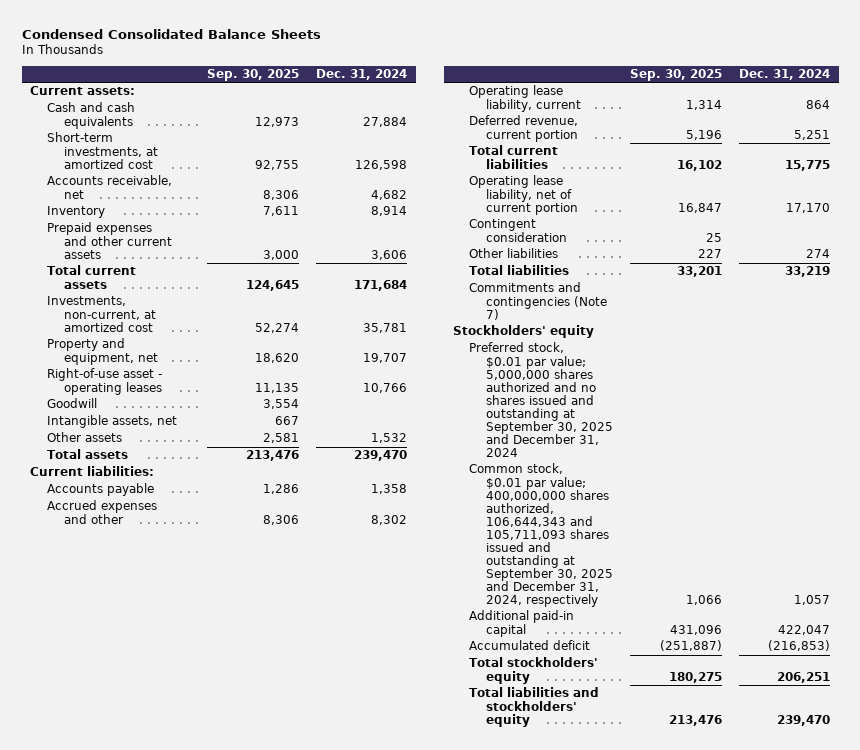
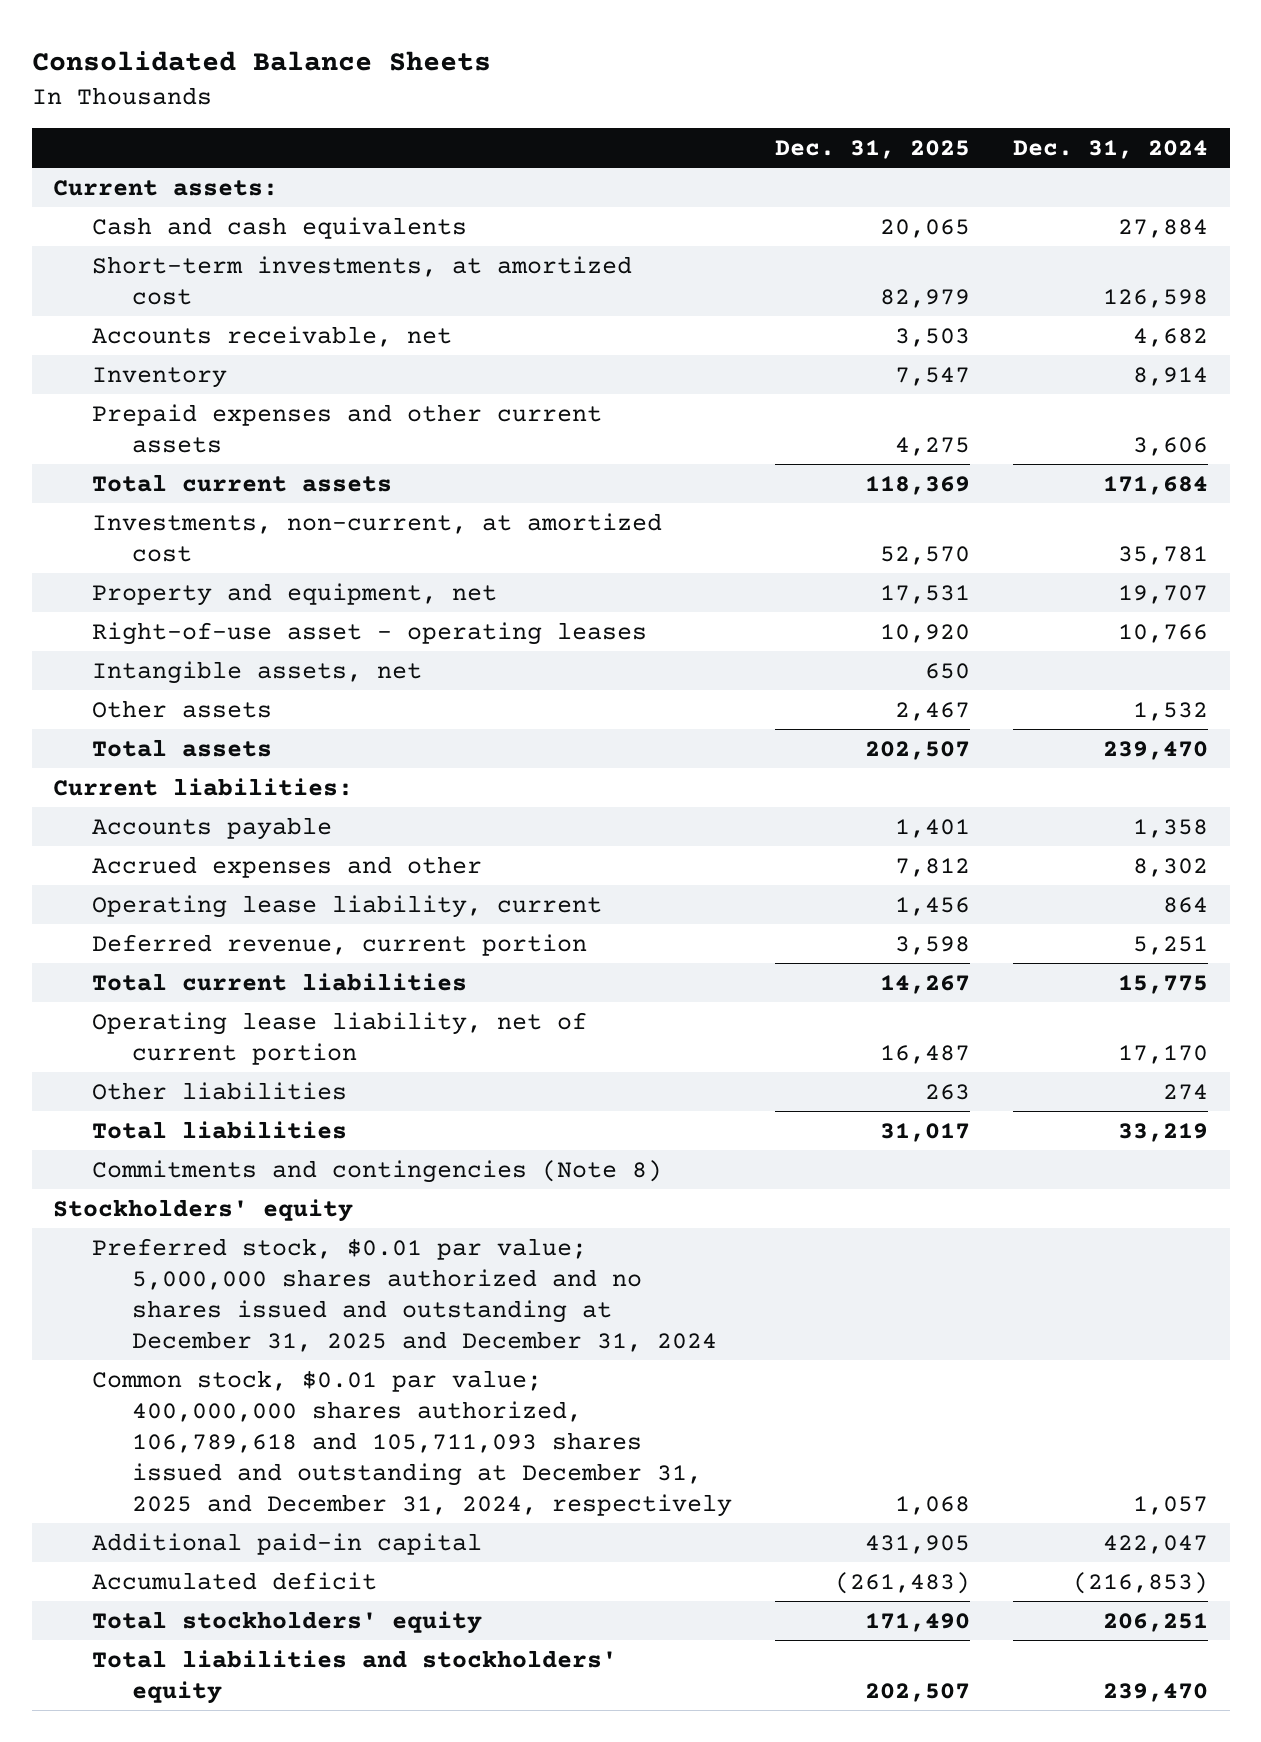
- Condensed Consolidated Balance Sheets
+ Consolidated Balance Sheets
- | Sep. 30, 2025 | Dec. 31, 2024
+ | Dec. 31, 2025 | Dec. 31, 2024
- Goodwill | 3,554 |
- Contingent consideration | 25 |
- Commitments and contingencies (Note 7)
+ Commitments and contingencies (Note 8)
- Preferred stock, $0.01 par value; 5,000,000 shares authorized and no shares issued and outstanding at September 30, 2025 and December 31, 2024
- Common stock, $0.01 par value; 400,000,000 shares authorized, 106,644,343 and 105,711,093 shares issued and outstanding at September 30, 2025 and December 31, 2024, respectively | 1,066 | 1,057
+ Preferred stock, $0.01 par value; 5,000,000 shares authorized and no shares issued and outstanding at December 31, 2025 and December 31, 2024
+ Common stock, $0.01 par value; 400,000,000 shares authorized, 106,789,618 and 105,711,093 shares issued and outstanding at December 31, 2025 and December 31, 2024, respectively | 1,068 | 1,057

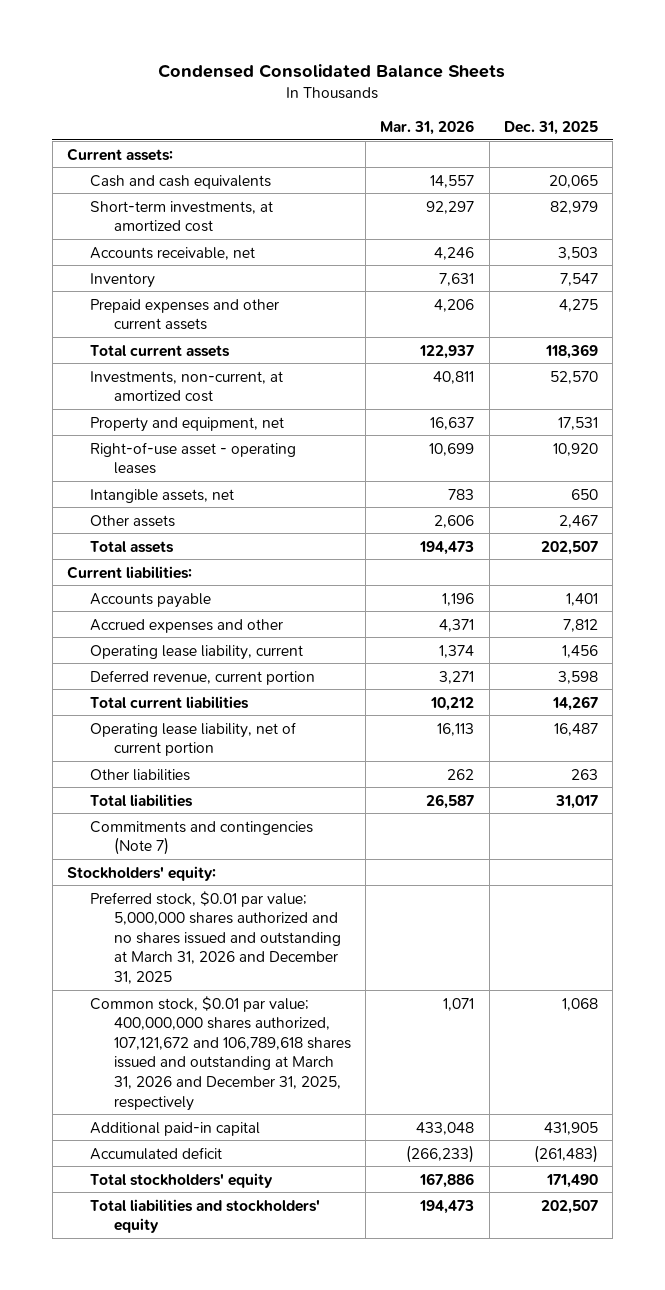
- Consolidated Balance Sheets
+ Condensed Consolidated Balance Sheets
- | Dec. 31, 2025 | Dec. 31, 2024
+ | Mar. 31, 2026 | Dec. 31, 2025
- Commitments and contingencies (Note 8)
- Stockholders' equity
- Preferred stock, $0.01 par value; 5,000,000 shares authorized and no shares issued and outstanding at December 31, 2025 and December 31, 2024
- Common stock, $0.01 par value; 400,000,000 shares authorized, 106,789,618 and 105,711,093 shares issued and outstanding at December 31, 2025 and December 31, 2024, respectively | 1,068 | 1,057
+ Commitments and contingencies (Note 7)
+ Stockholders' equity:
+ Preferred stock, $0.01 par value; 5,000,000 shares authorized and no shares issued and outstanding at March 31, 2026 and December 31, 2025
+ Common stock, $0.01 par value; 400,000,000 shares authorized, 107,121,672 and 106,789,618 shares issued and outstanding at March 31, 2026 and December 31, 2025, respectively | 1,071 | 1,068

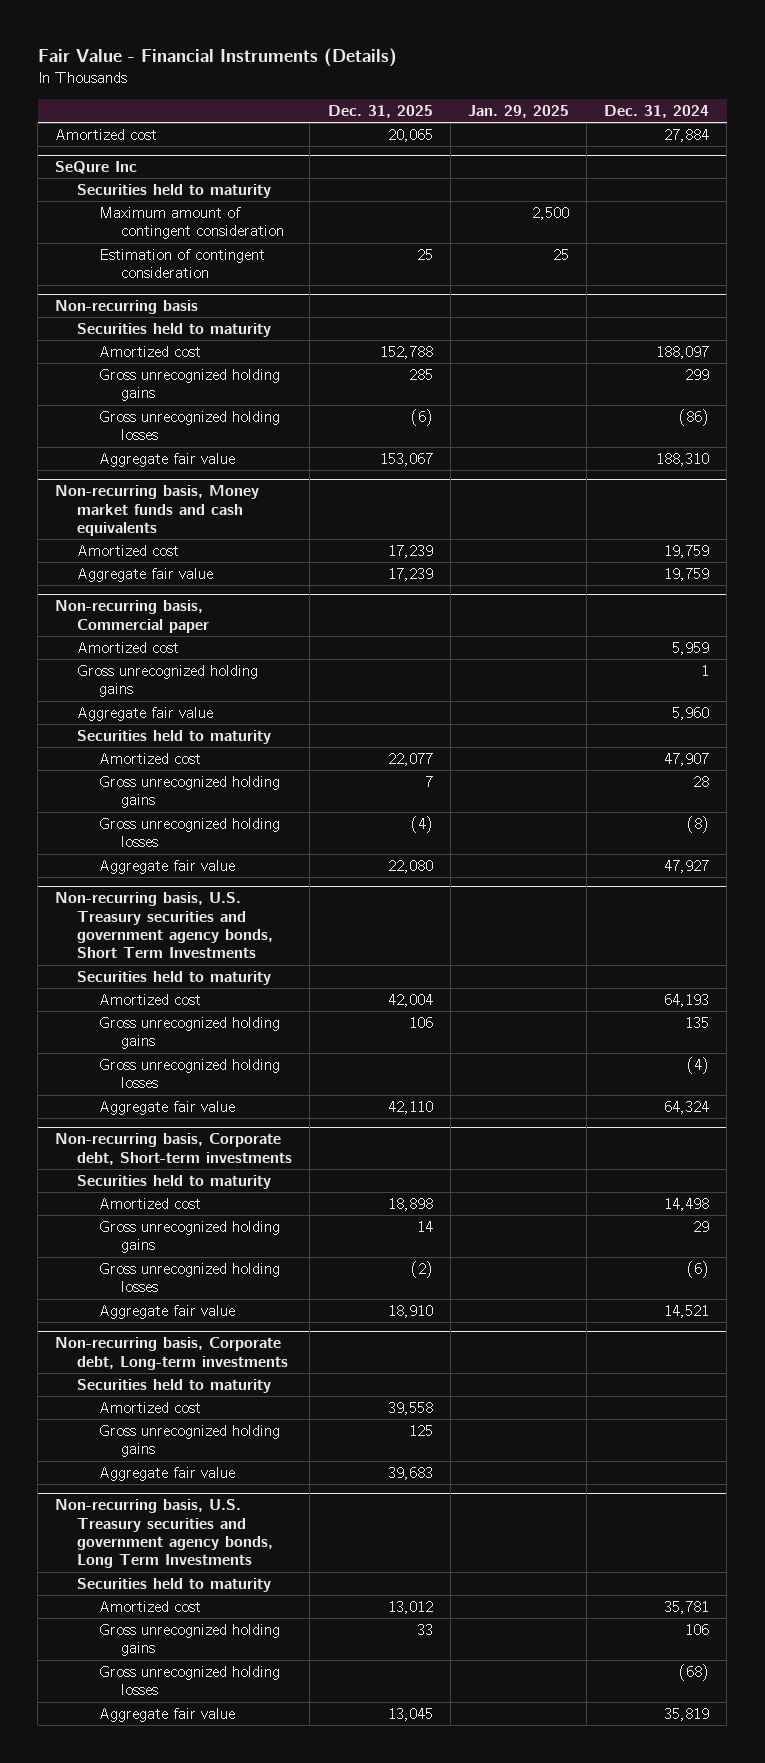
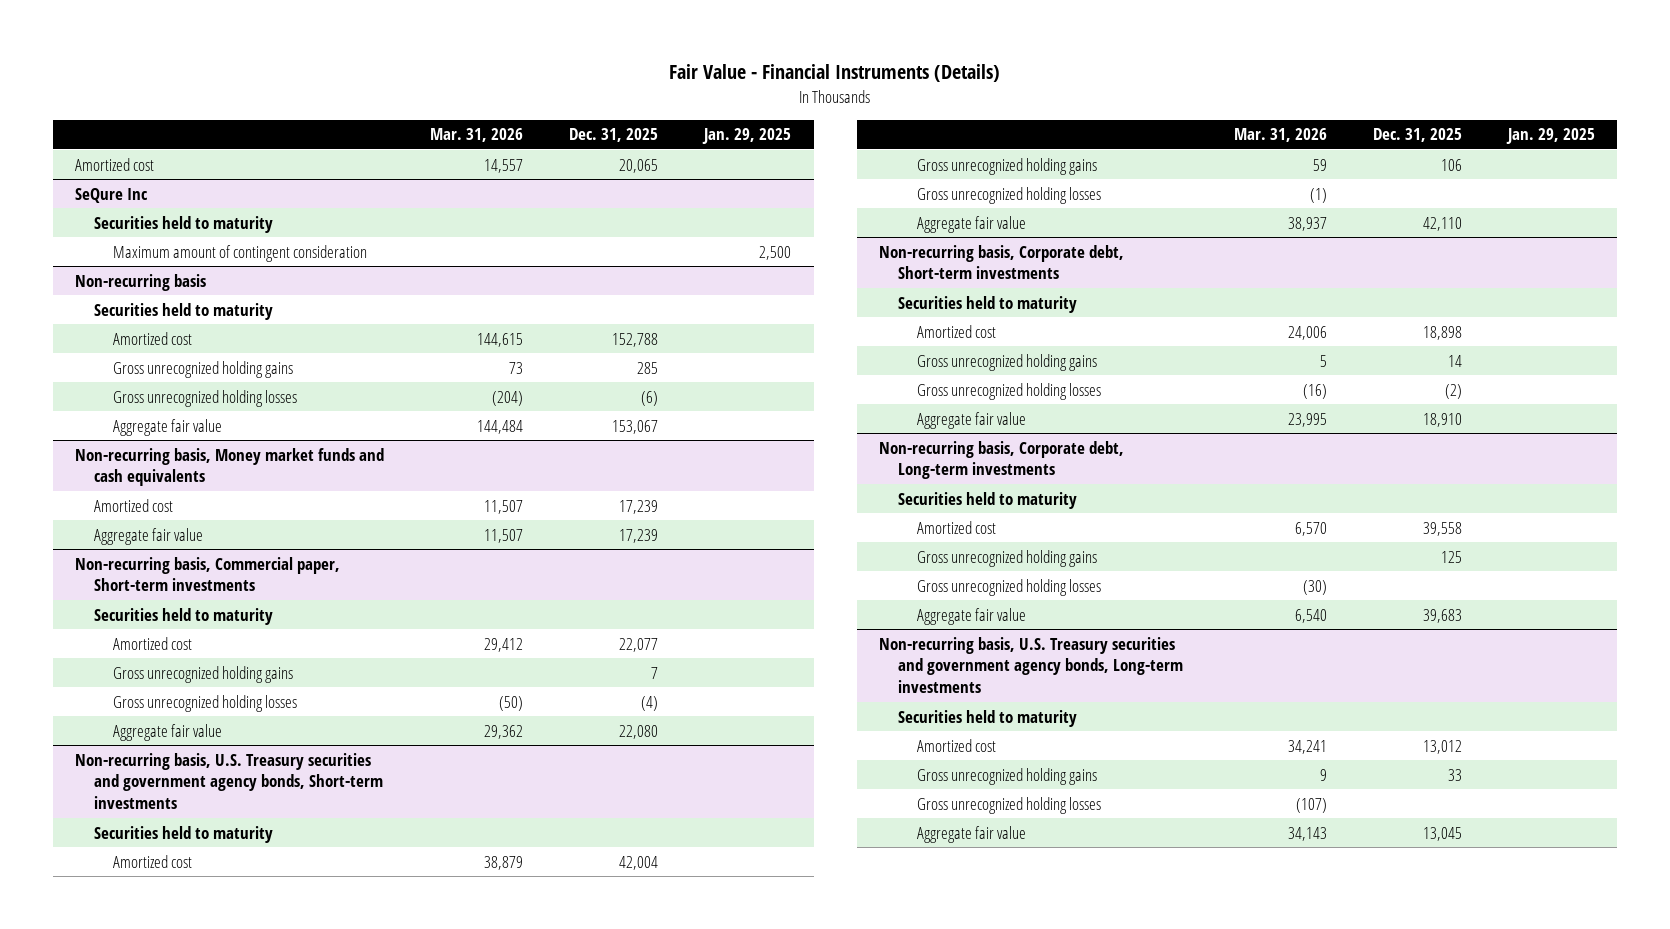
- | Dec. 31, 2025 | Jan. 29, 2025 | Dec. 31, 2024
+ | Mar. 31, 2026 | Dec. 31, 2025 | Jan. 29, 2025
@ SeQure Inc
- Estimation of contingent consideration | 25 | 25 |
- Non-recurring basis, Commercial paper
- Amortized cost | | | 5,959
- Gross unrecognized holding gains | | | 1
- Aggregate fair value | | | 5,960
+ Non-recurring basis, Commercial paper, Short-term investments
- Non-recurring basis, U.S. Treasury securities and government agency bonds, Short Term Investments
+ Non-recurring basis, U.S. Treasury securities and government agency bonds, Short-term investments
@ Non-recurring basis, Corporate debt, Long-term investments
+ Gross unrecognized holding losses | (30) | |
- Non-recurring basis, U.S. Treasury securities and government agency bonds, Long Term Investments
+ Non-recurring basis, U.S. Treasury securities and government agency bonds, Long-term investments

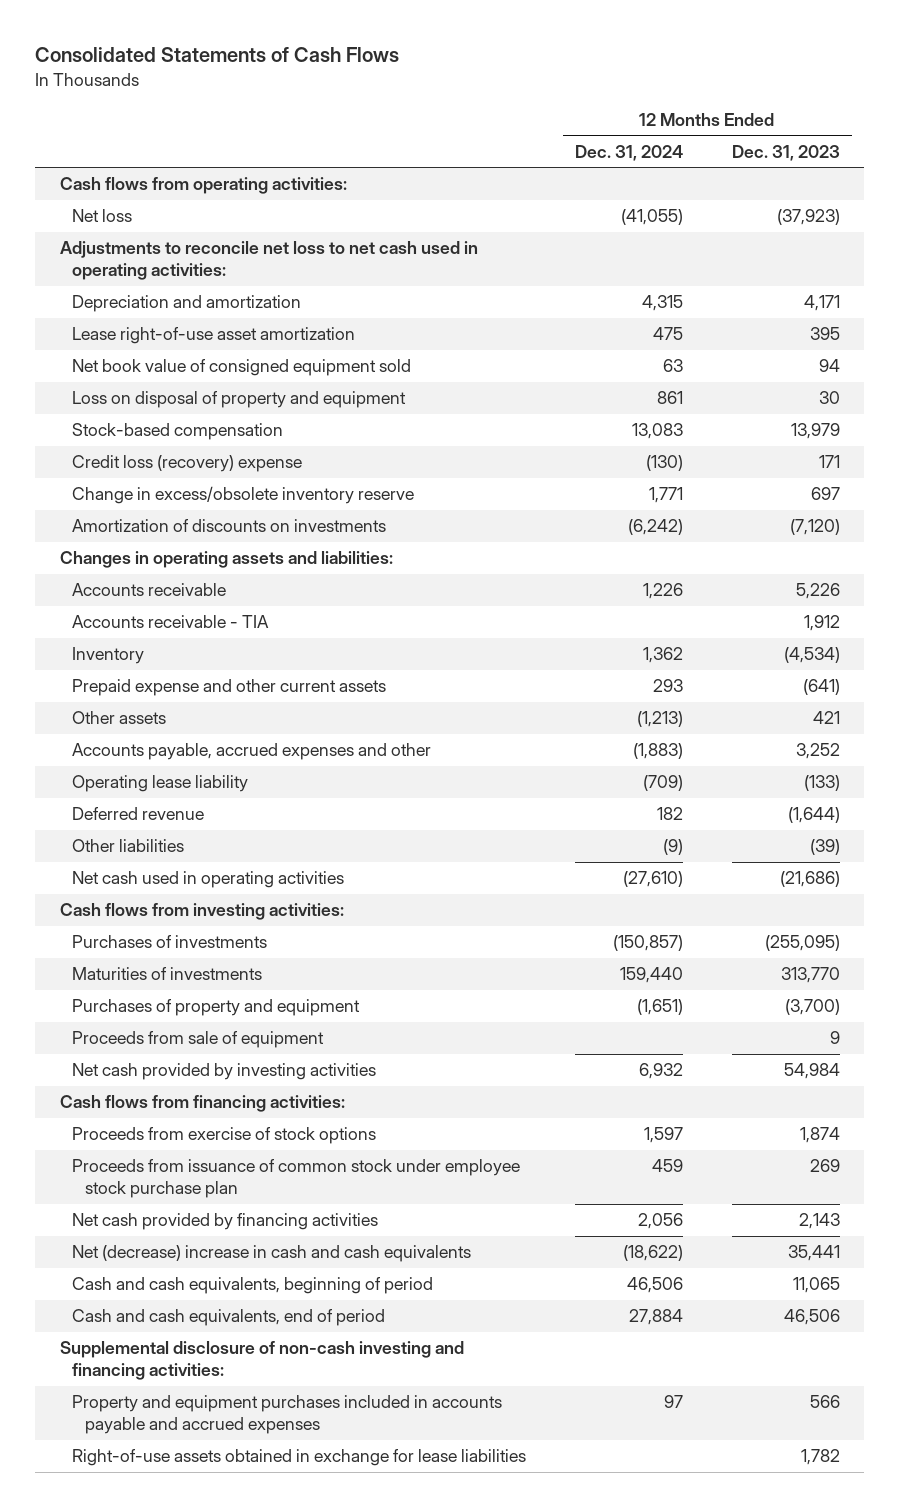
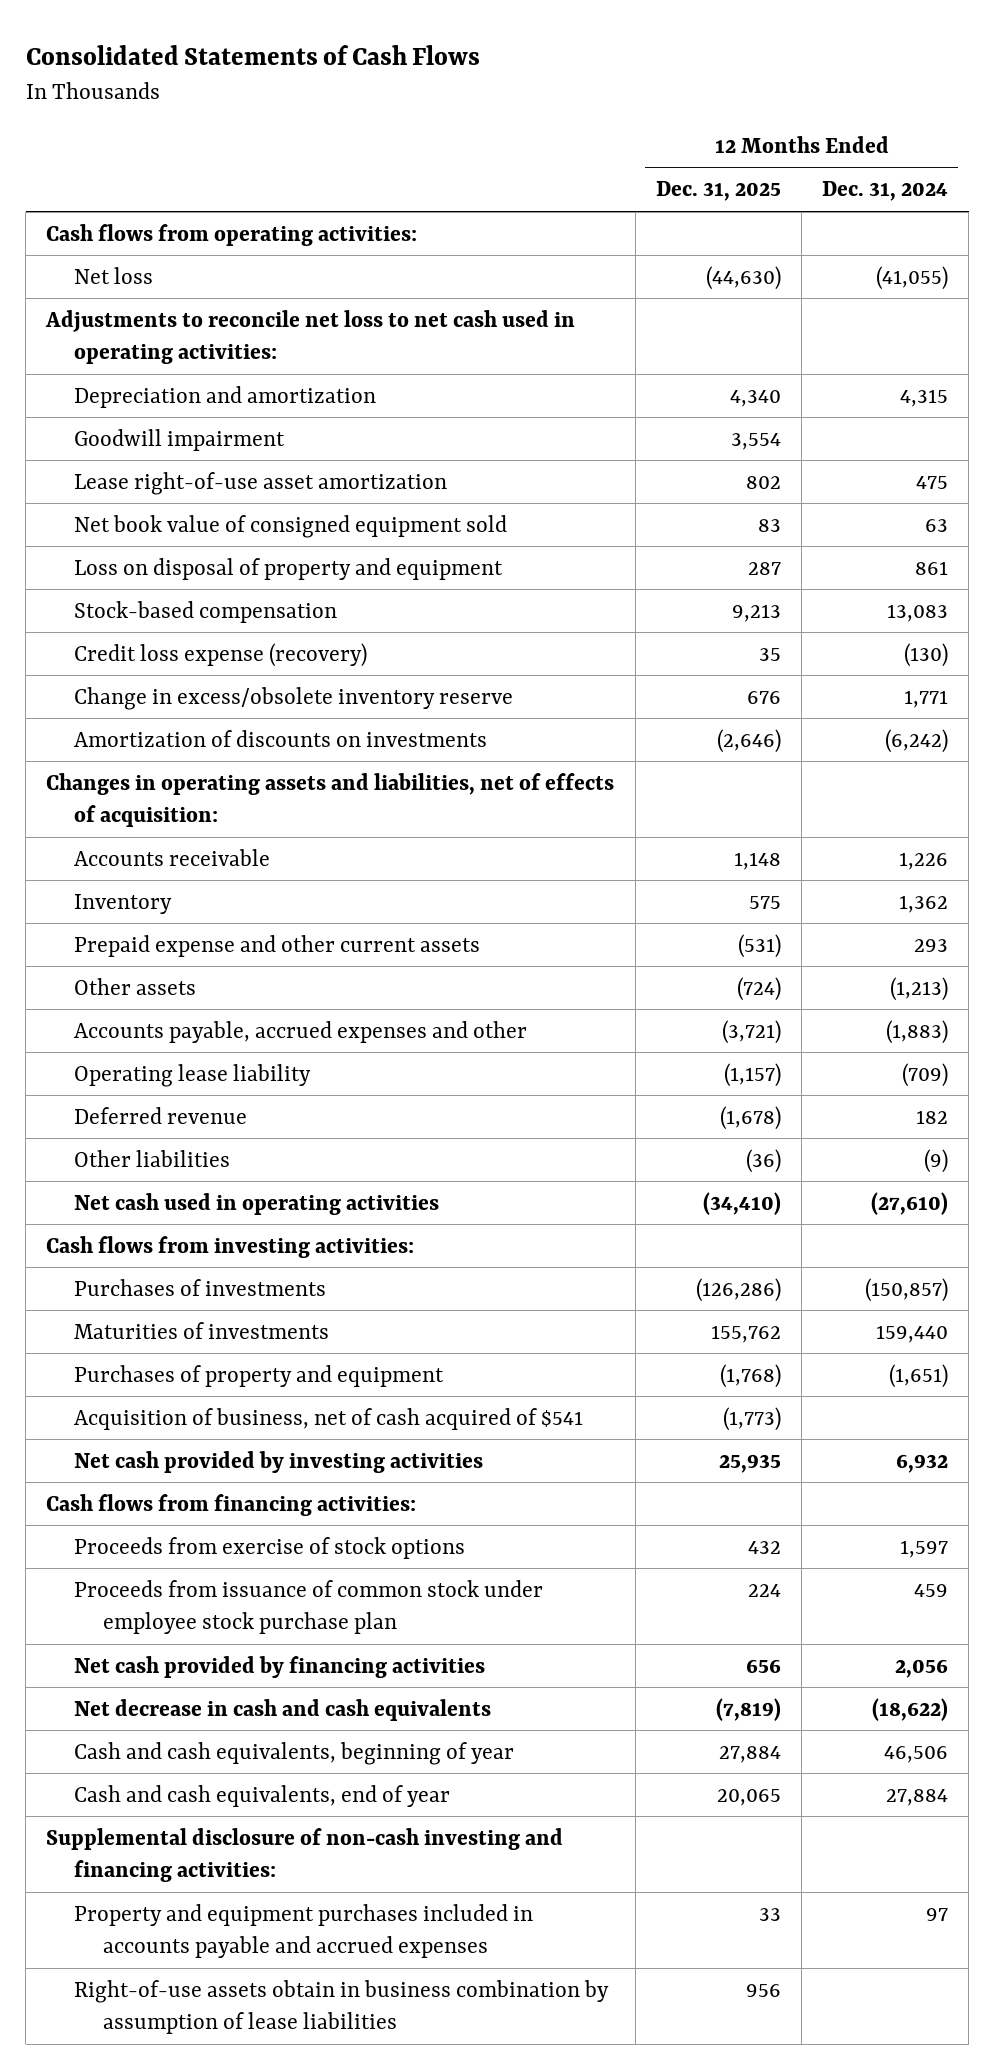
- | 12 Months Ended Dec. 31, 2024 | 12 Months Ended Dec. 31, 2023
+ | 12 Months Ended Dec. 31, 2025 | 12 Months Ended Dec. 31, 2024
+ Goodwill impairment | 3,554 |
- Credit loss (recovery) expense | (130) | 171
+ Credit loss expense (recovery) | 35 | (130)
- Changes in operating assets and liabilities:
+ Changes in operating assets and liabilities, net of effects of acquisition:
- Accounts receivable - TIA | | 1,912
- Proceeds from sale of equipment | | 9
+ Acquisition of business, net of cash acquired of $541 | (1,773) |
- Net (decrease) increase in cash and cash equivalents | (18,622) | 35,441
- Cash and cash equivalents, beginning of period | 46,506 | 11,065
- Cash and cash equivalents, end of period | 27,884 | 46,506
+ Net decrease in cash and cash equivalents | (7,819) | (18,622)
+ Cash and cash equivalents, beginning of year | 27,884 | 46,506
+ Cash and cash equivalents, end of year | 20,065 | 27,884
- Right-of-use assets obtained in exchange for lease liabilities | | 1,782
+ Right-of-use assets obtain in business combination by assumption of lease liabilities | 956 |

